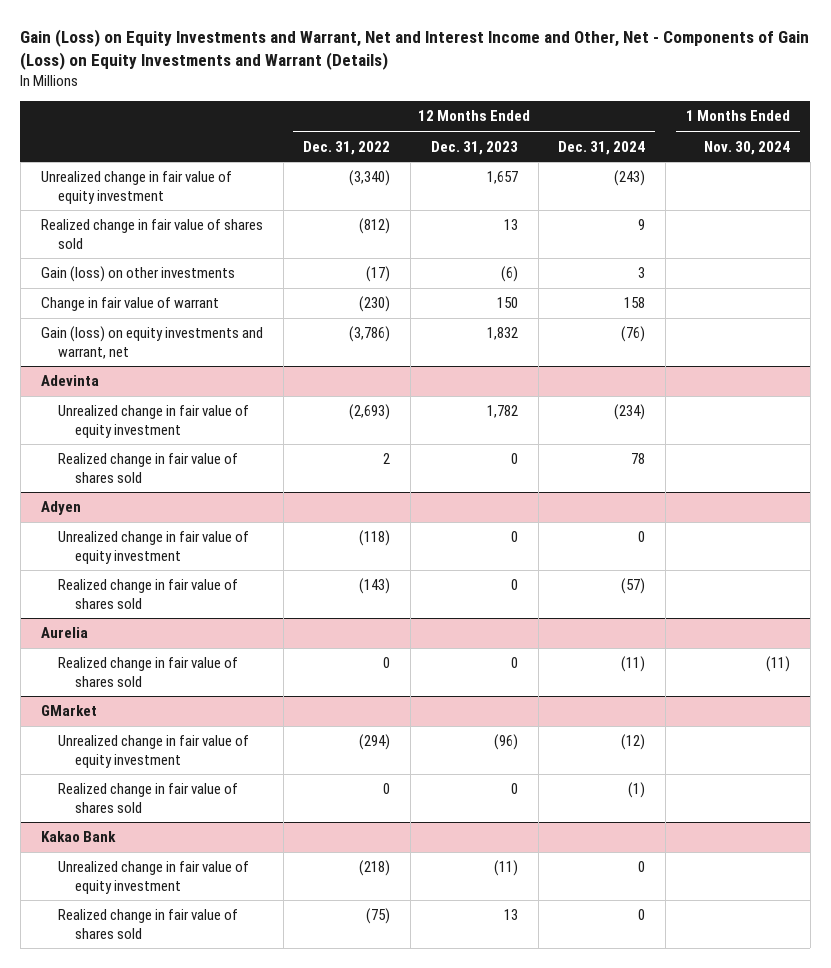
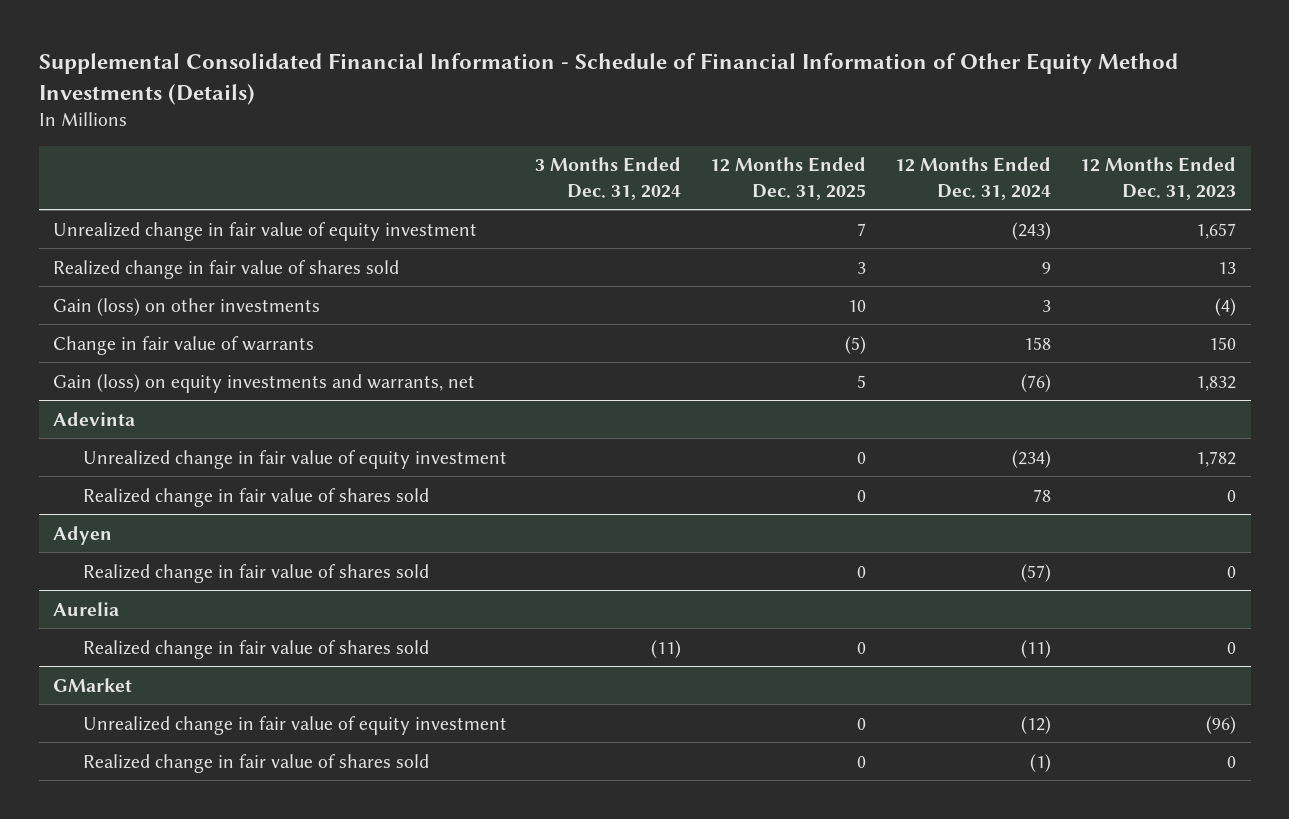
- Gain (Loss) on Equity Investments and Warrant, Net and Interest Income and Other, Net - Components of Gain (Loss) on Equity Investments and Warrant (Details)
+ Supplemental Consolidated Financial Information - Schedule of Financial Information of Other Equity Method Investments (Details)
- | 12 Months Ended Dec. 31, 2022 | 12 Months Ended Dec. 31, 2023 | 12 Months Ended Dec. 31, 2024 | 1 Months Ended Nov. 30, 2024
+ | 3 Months Ended Dec. 31, 2024 | 12 Months Ended Dec. 31, 2025 | 12 Months Ended Dec. 31, 2024 | 12 Months Ended Dec. 31, 2023
- Gain (loss) on other investments | (17) | (6) | 3 |
- Change in fair value of warrant | (230) | 150 | 158 |
- Gain (loss) on equity investments and warrant, net | (3,786) | 1,832 | (76) |
+ Gain (loss) on other investments | | 10 | 3 | (4)
+ Change in fair value of warrants | | (5) | 158 | 150
+ Gain (loss) on equity investments and warrants, net | | 5 | (76) | 1,832
@ Adyen
- Unrealized change in fair value of equity investment | (118) | 0 | 0 |
- Kakao Bank
- Unrealized change in fair value of equity investment | (218) | (11) | 0 |
- Realized change in fair value of shares sold | (75) | 13 | 0 |

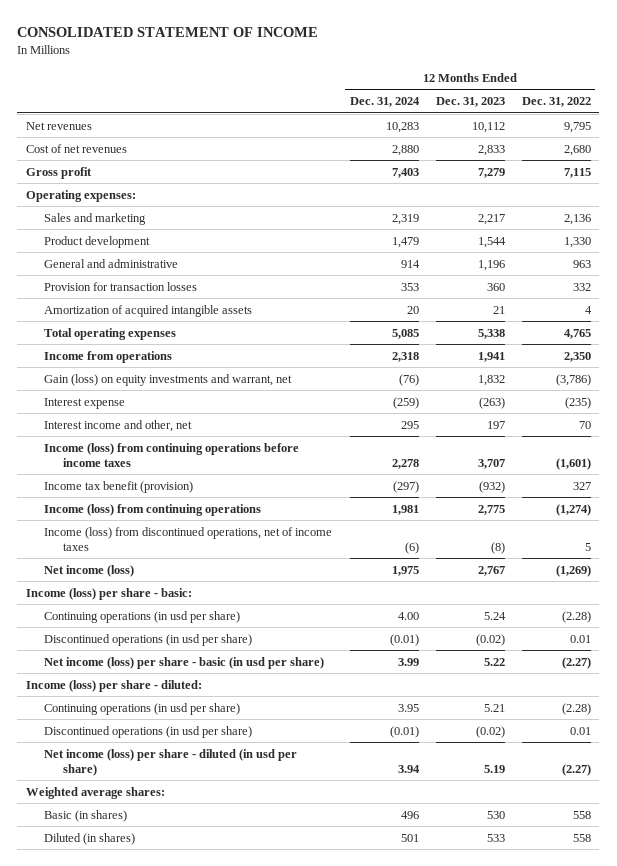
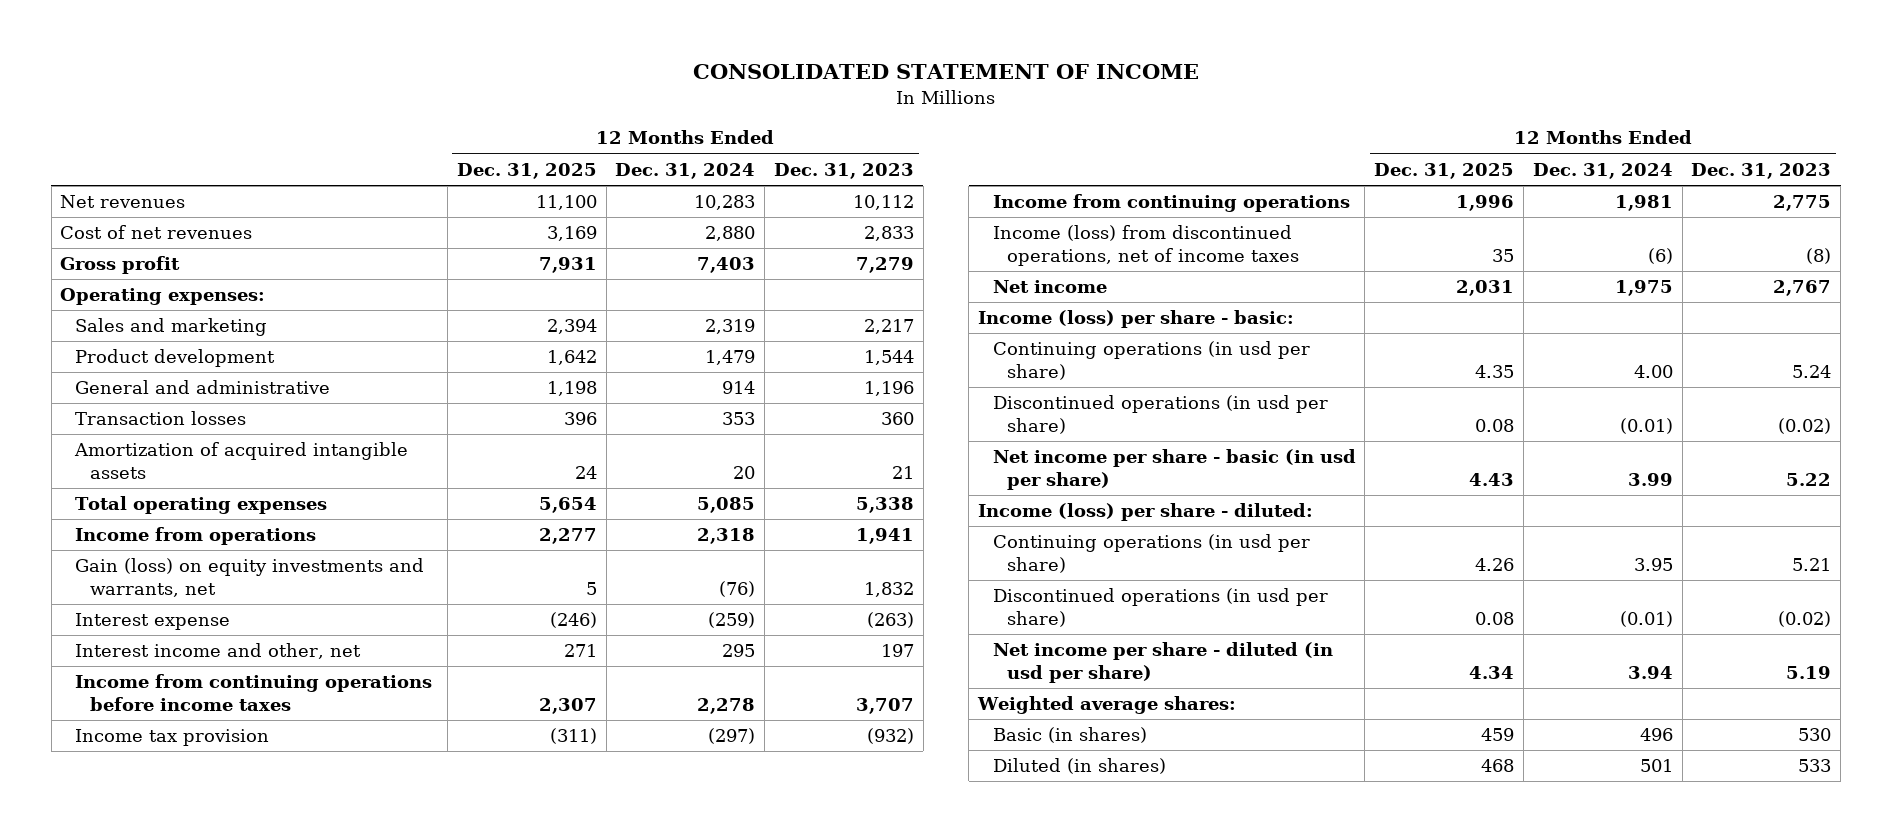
- | 12 Months Ended Dec. 31, 2024 | 12 Months Ended Dec. 31, 2023 | 12 Months Ended Dec. 31, 2022
+ | 12 Months Ended Dec. 31, 2025 | 12 Months Ended Dec. 31, 2024 | 12 Months Ended Dec. 31, 2023
- Provision for transaction losses | 353 | 360 | 332
+ Transaction losses | 396 | 353 | 360
- Gain (loss) on equity investments and warrant, net | (76) | 1,832 | (3,786)
+ Gain (loss) on equity investments and warrants, net | 5 | (76) | 1,832
- Income (loss) from continuing operations before income taxes | 2,278 | 3,707 | (1,601)
- Income tax benefit (provision) | (297) | (932) | 327
- Income (loss) from continuing operations | 1,981 | 2,775 | (1,274)
+ Income from continuing operations before income taxes | 2,307 | 2,278 | 3,707
+ Income tax provision | (311) | (297) | (932)
+ Income from continuing operations | 1,996 | 1,981 | 2,775
- Net income (loss) | 1,975 | 2,767 | (1,269)
+ Net income | 2,031 | 1,975 | 2,767
- Net income (loss) per share - basic (in usd per share) | 3.99 | 5.22 | (2.27)
+ Net income per share - basic (in usd per share) | 4.43 | 3.99 | 5.22
- Net income (loss) per share - diluted (in usd per share) | 3.94 | 5.19 | (2.27)
+ Net income per share - diluted (in usd per share) | 4.34 | 3.94 | 5.19

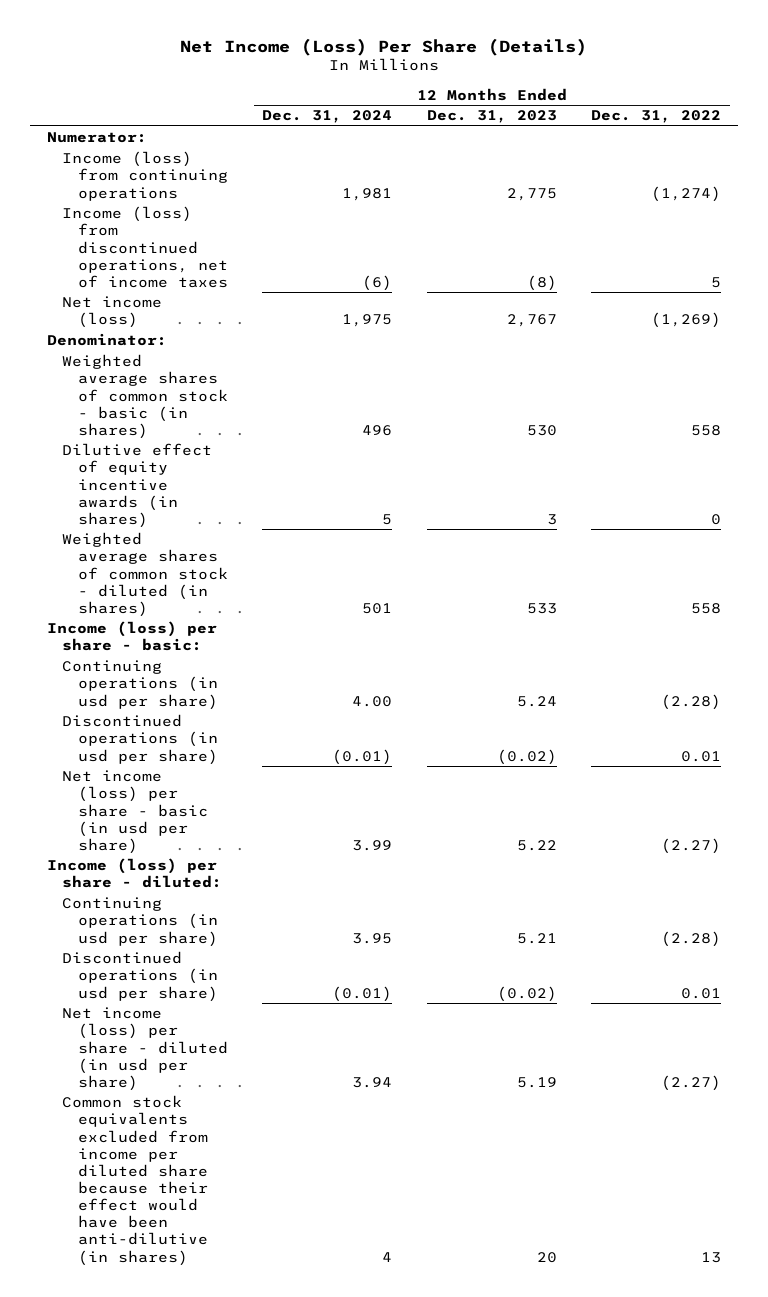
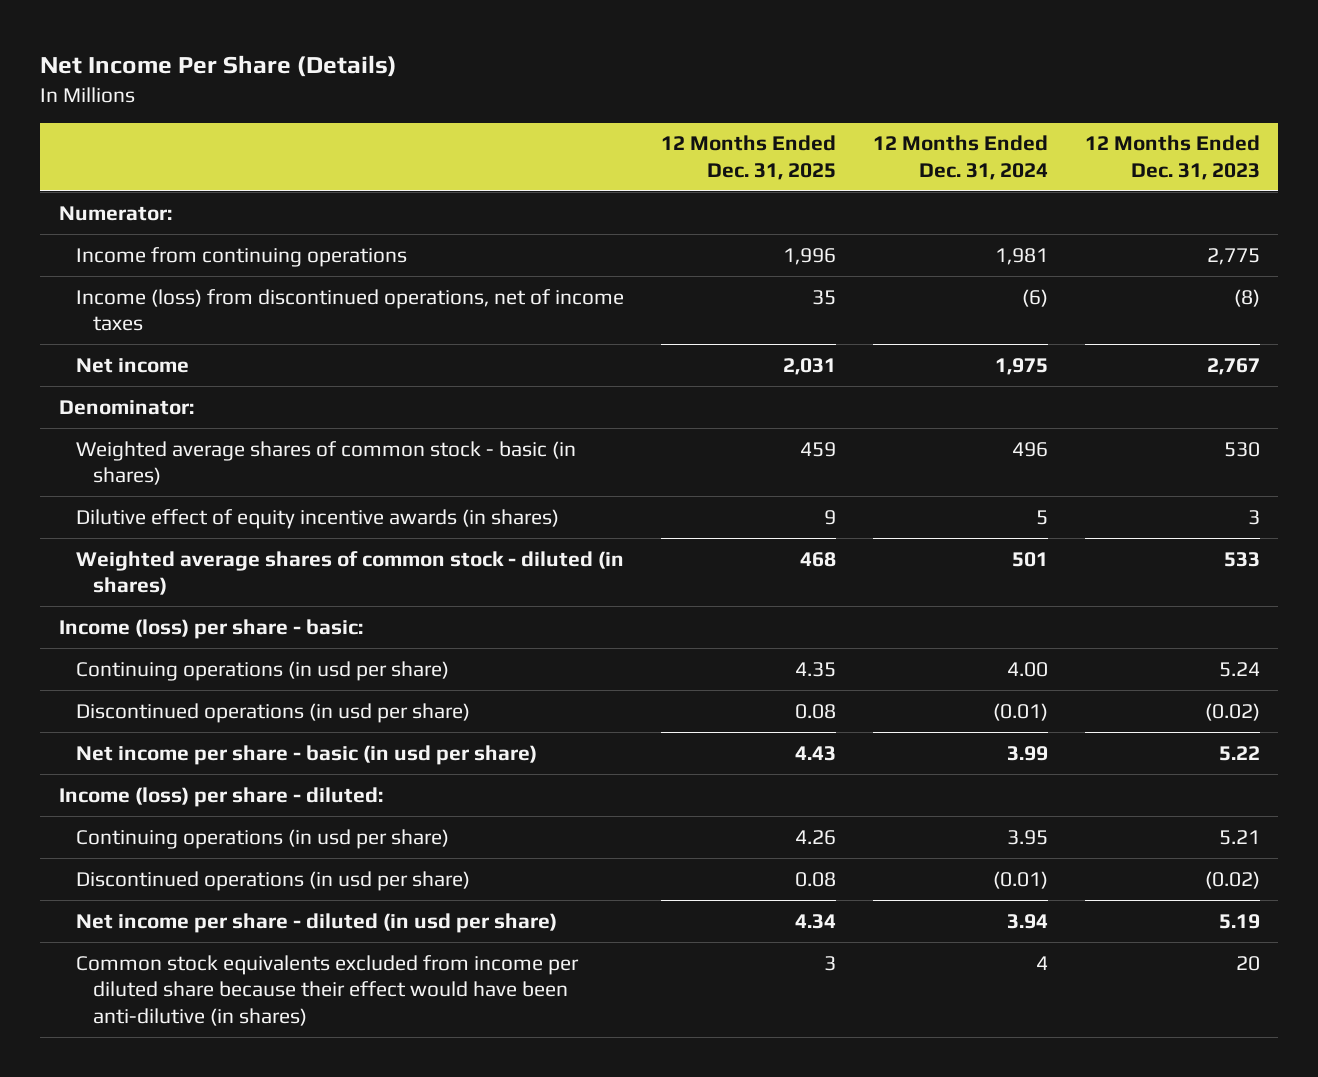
- Net Income (Loss) Per Share (Details)
+ Net Income Per Share (Details)
- | 12 Months Ended Dec. 31, 2024 | 12 Months Ended Dec. 31, 2023 | 12 Months Ended Dec. 31, 2022
+ | 12 Months Ended Dec. 31, 2025 | 12 Months Ended Dec. 31, 2024 | 12 Months Ended Dec. 31, 2023
- Income (loss) from continuing operations | 1,981 | 2,775 | (1,274)
+ Income from continuing operations | 1,996 | 1,981 | 2,775
- Net income (loss) | 1,975 | 2,767 | (1,269)
+ Net income | 2,031 | 1,975 | 2,767
- Net income (loss) per share - basic (in usd per share) | 3.99 | 5.22 | (2.27)
+ Net income per share - basic (in usd per share) | 4.43 | 3.99 | 5.22
- Net income (loss) per share - diluted (in usd per share) | 3.94 | 5.19 | (2.27)
+ Net income per share - diluted (in usd per share) | 4.34 | 3.94 | 5.19

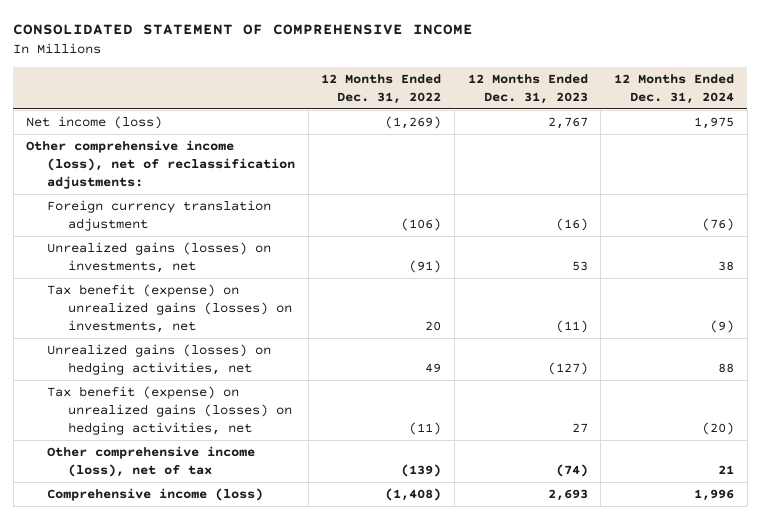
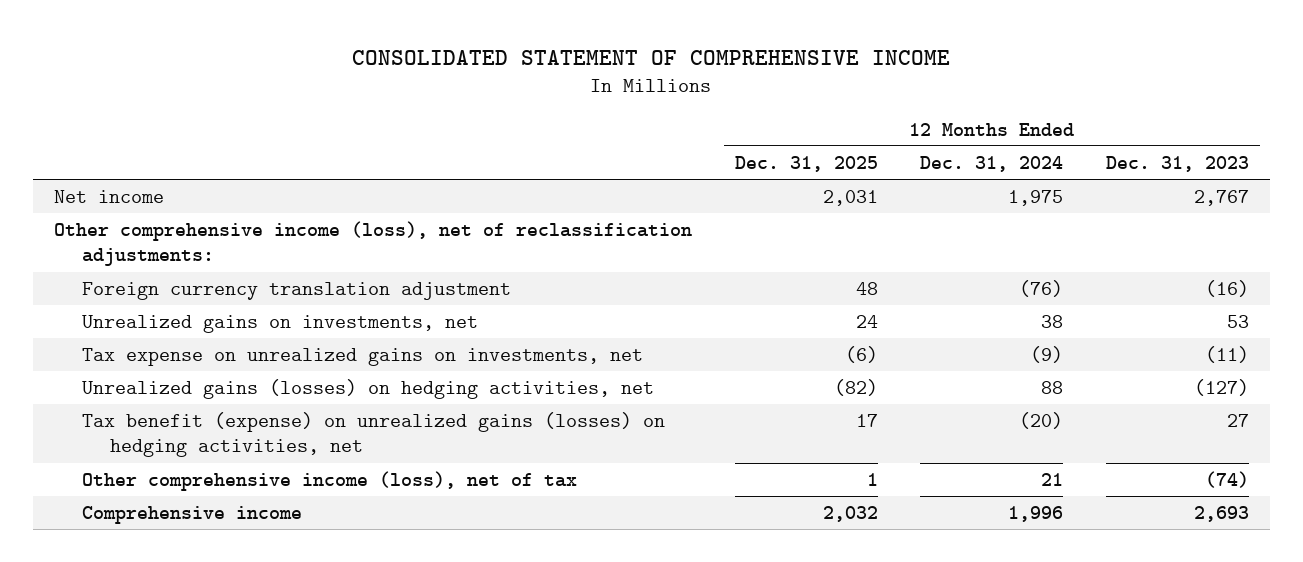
- | 12 Months Ended Dec. 31, 2022 | 12 Months Ended Dec. 31, 2023 | 12 Months Ended Dec. 31, 2024
+ | 12 Months Ended Dec. 31, 2025 | 12 Months Ended Dec. 31, 2024 | 12 Months Ended Dec. 31, 2023
- Net income (loss) | (1,269) | 2,767 | 1,975
+ Net income | 2,031 | 1,975 | 2,767
- Unrealized gains (losses) on investments, net | (91) | 53 | 38
- Tax benefit (expense) on unrealized gains (losses) on investments, net | 20 | (11) | (9)
+ Unrealized gains on investments, net | 24 | 38 | 53
+ Tax expense on unrealized gains on investments, net | (6) | (9) | (11)
- Comprehensive income (loss) | (1,408) | 2,693 | 1,996
+ Comprehensive income | 2,032 | 1,996 | 2,693

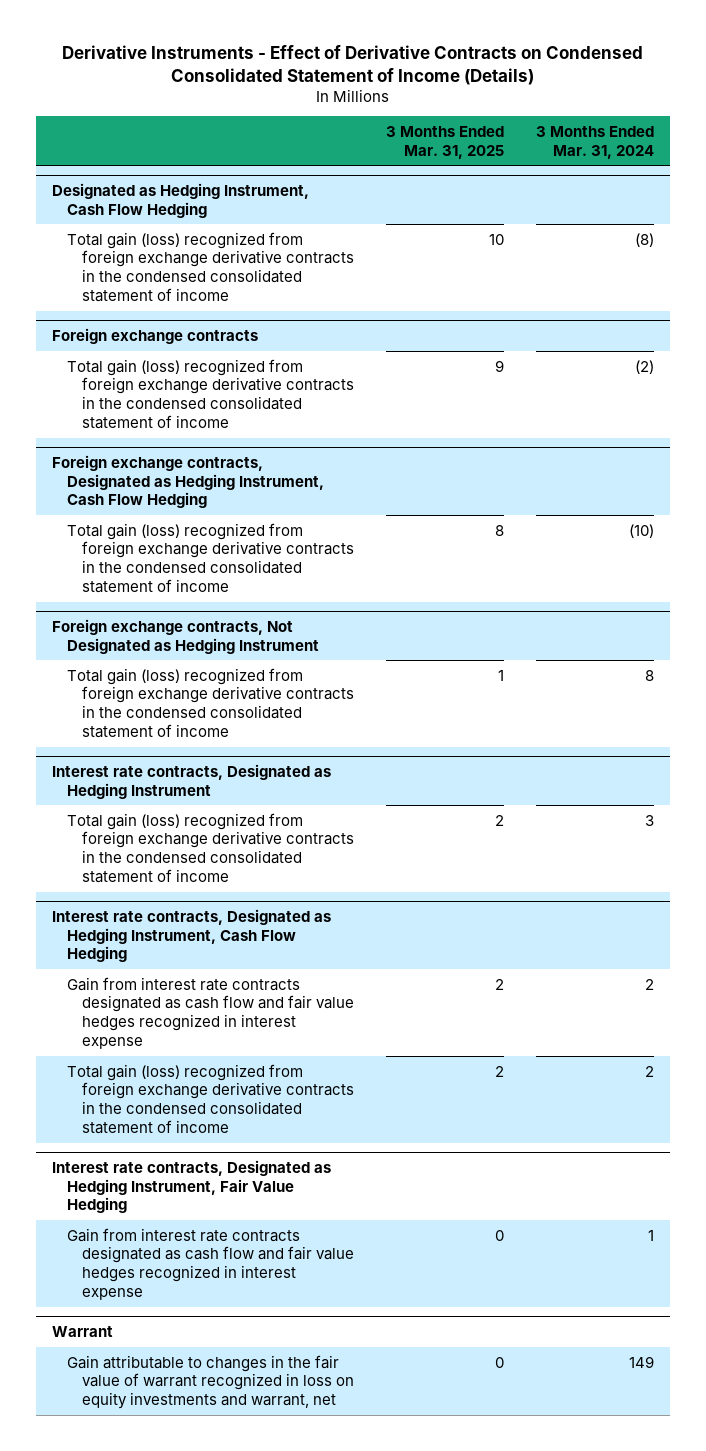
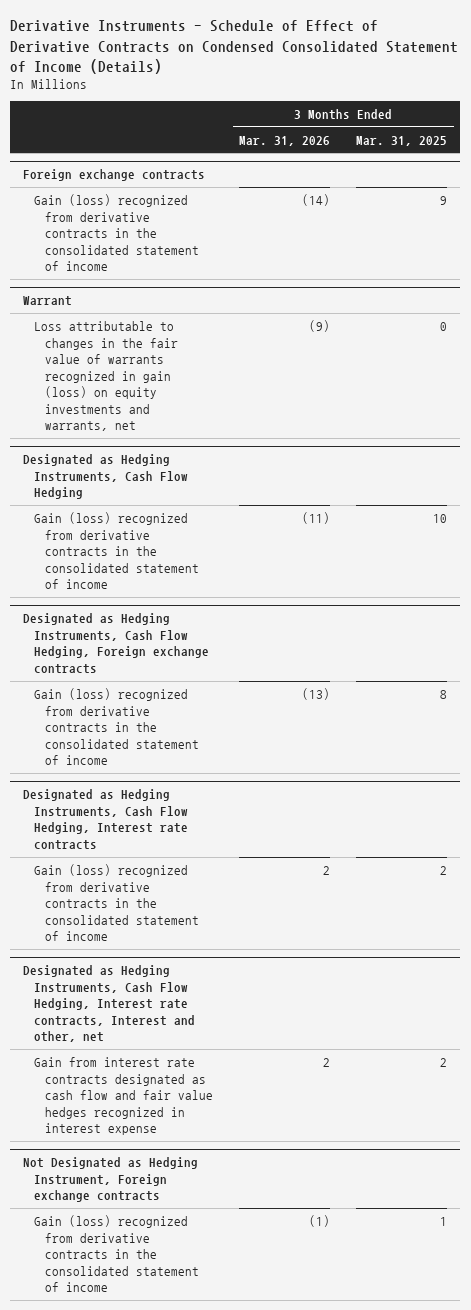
- Derivative Instruments - Effect of Derivative Contracts on Condensed Consolidated Statement of Income (Details)
+ Derivative Instruments - Schedule of Effect of Derivative Contracts on Condensed Consolidated Statement of Income (Details)
- | 3 Months Ended Mar. 31, 2025 | 3 Months Ended Mar. 31, 2024
+ | 3 Months Ended Mar. 31, 2026 | 3 Months Ended Mar. 31, 2025
- Designated as Hedging Instrument, Cash Flow Hedging
- Total gain (loss) recognized from foreign exchange derivative contracts in the condensed consolidated statement of income | 10 | (8)
@ Foreign exchange contracts
- Total gain (loss) recognized from foreign exchange derivative contracts in the condensed consolidated statement of income | 9 | (2)
- Foreign exchange contracts, Designated as Hedging Instrument, Cash Flow Hedging
- Total gain (loss) recognized from foreign exchange derivative contracts in the condensed consolidated statement of income | 8 | (10)
- Foreign exchange contracts, Not Designated as Hedging Instrument
- Total gain (loss) recognized from foreign exchange derivative contracts in the condensed consolidated statement of income | 1 | 8
- Interest rate contracts, Designated as Hedging Instrument
- Total gain (loss) recognized from foreign exchange derivative contracts in the condensed consolidated statement of income | 2 | 3
- Interest rate contracts, Designated as Hedging Instrument, Cash Flow Hedging
- Gain from interest rate contracts designated as cash flow and fair value hedges recognized in interest expense | 2 | 2
- Total gain (loss) recognized from foreign exchange derivative contracts in the condensed consolidated statement of income | 2 | 2
- Interest rate contracts, Designated as Hedging Instrument, Fair Value Hedging
- Gain from interest rate contracts designated as cash flow and fair value hedges recognized in interest expense | 0 | 1
@ Foreign exchange contracts
+ Gain (loss) recognized from derivative contracts in the consolidated statement of income | (14) | 9
@ Warrant
- Gain attributable to changes in the fair value of warrant recognized in loss on equity investments and warrant, net | 0 | 149
+ Loss attributable to changes in the fair value of warrants recognized in gain (loss) on equity investments and warrants, net | (9) | 0
+ Designated as Hedging Instruments, Cash Flow Hedging
+ Gain (loss) recognized from derivative contracts in the consolidated statement of income | (11) | 10
+ Designated as Hedging Instruments, Cash Flow Hedging, Foreign exchange contracts
+ Gain (loss) recognized from derivative contracts in the consolidated statement of income | (13) | 8
+ Designated as Hedging Instruments, Cash Flow Hedging, Interest rate contracts
+ Gain (loss) recognized from derivative contracts in the consolidated statement of income | 2 | 2
+ Designated as Hedging Instruments, Cash Flow Hedging, Interest rate contracts, Interest and other, net
+ Gain from interest rate contracts designated as cash flow and fair value hedges recognized in interest expense | 2 | 2
+ Not Designated as Hedging Instrument, Foreign exchange contracts
+ Gain (loss) recognized from derivative contracts in the consolidated statement of income | (1) | 1

